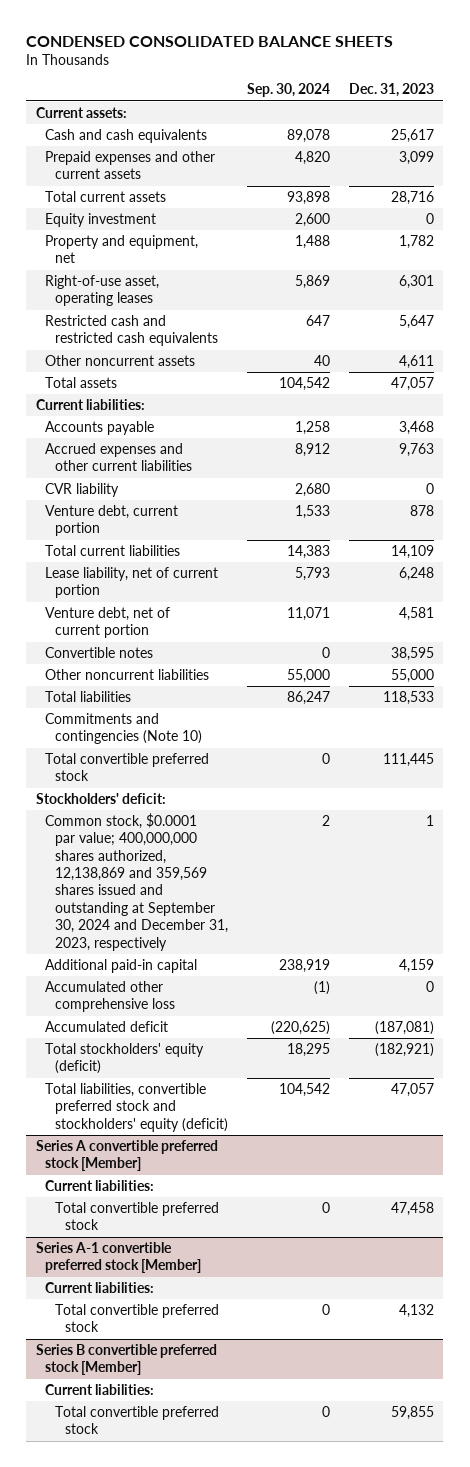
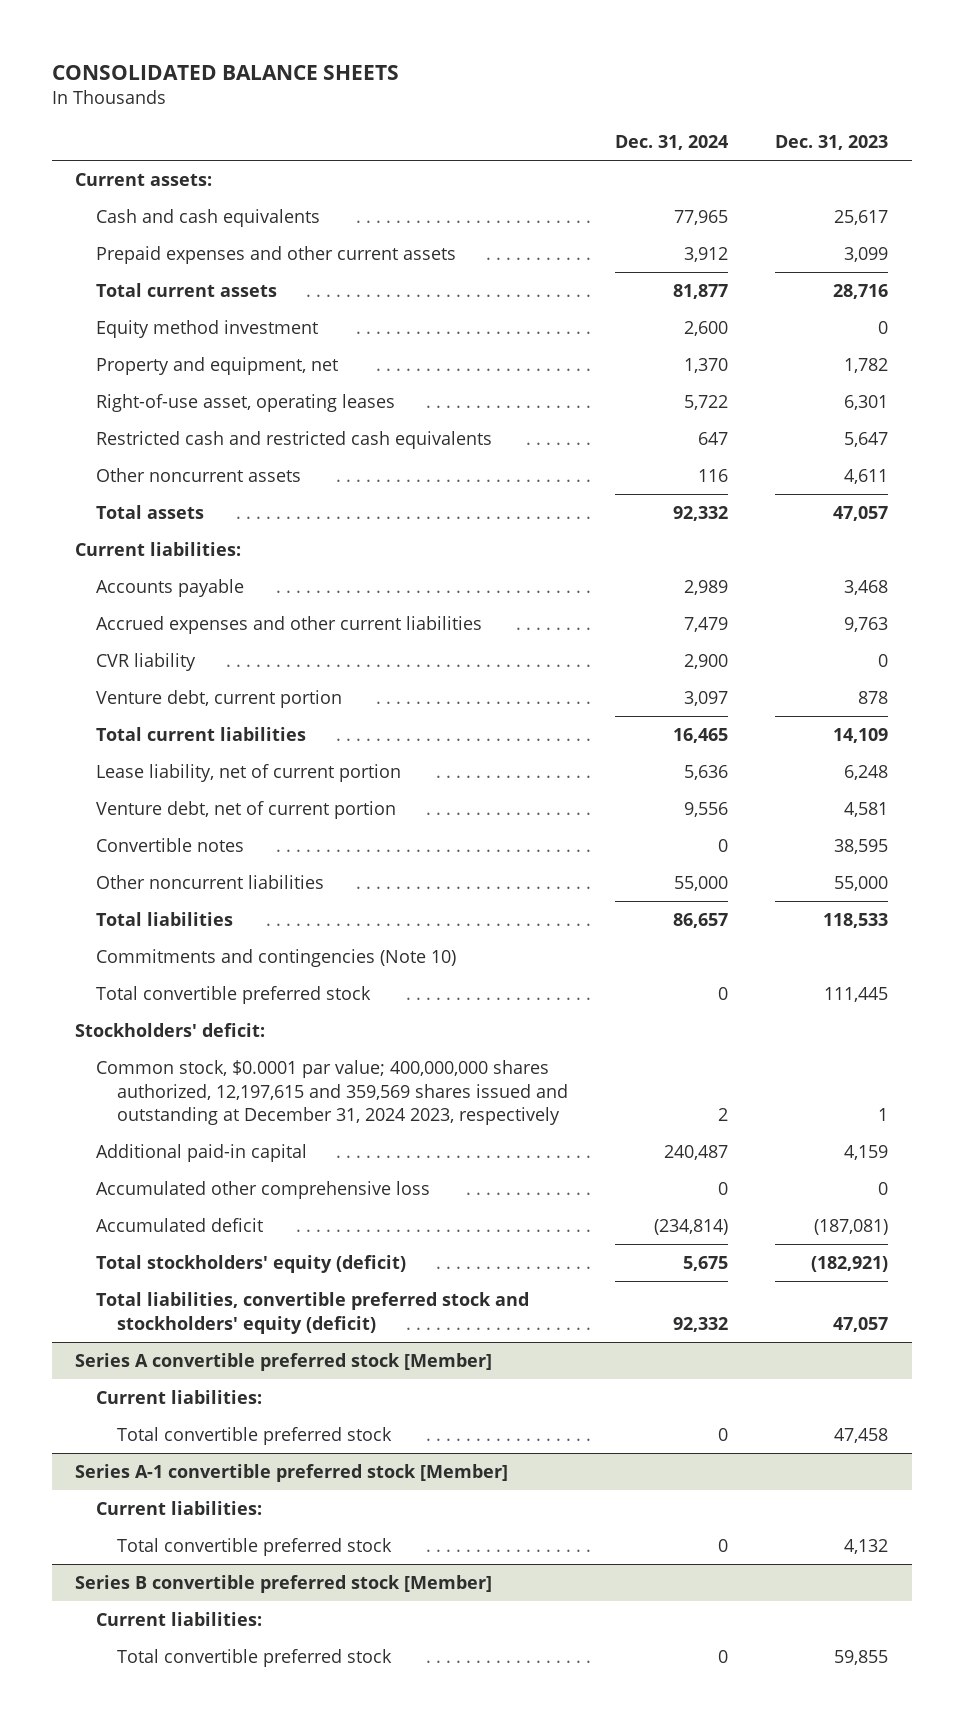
- CONDENSED CONSOLIDATED BALANCE SHEETS
+ CONSOLIDATED BALANCE SHEETS
- | Sep. 30, 2024 | Dec. 31, 2023
+ | Dec. 31, 2024 | Dec. 31, 2023
- Equity investment | 2,600 | 0
+ Equity method investment | 2,600 | 0
- Common stock, $0.0001 par value; 400,000,000 shares authorized, 12,138,869 and 359,569 shares issued and outstanding at September 30, 2024 and December 31, 2023, respectively | 2 | 1
+ Common stock, $0.0001 par value; 400,000,000 shares authorized, 12,197,615 and 359,569 shares issued and outstanding at December 31, 2024 2023, respectively | 2 | 1

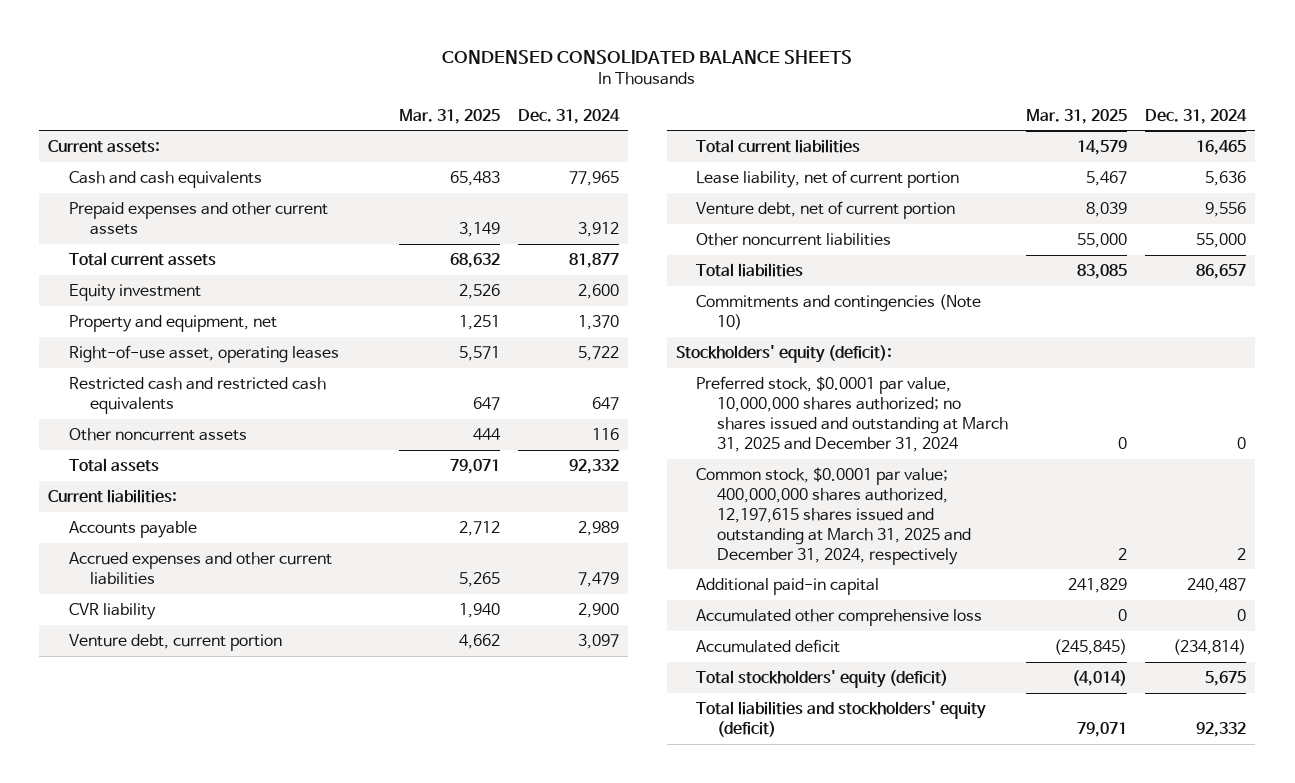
- CONSOLIDATED BALANCE SHEETS
+ CONDENSED CONSOLIDATED BALANCE SHEETS
- | Dec. 31, 2024 | Dec. 31, 2023
+ | Mar. 31, 2025 | Dec. 31, 2024
- Equity method investment | 2,600 | 0
+ Equity investment | 2,526 | 2,600
- Convertible notes | 0 | 38,595
- Total convertible preferred stock | 0 | 111,445
- Stockholders' deficit:
- Common stock, $0.0001 par value; 400,000,000 shares authorized, 12,197,615 and 359,569 shares issued and outstanding at December 31, 2024 2023, respectively | 2 | 1
+ Stockholders' equity (deficit):
+ Preferred stock, $0.0001 par value, 10,000,000 shares authorized; no shares issued and outstanding at March 31, 2025 and December 31, 2024 | 0 | 0
+ Common stock, $0.0001 par value; 400,000,000 shares authorized, 12,197,615 shares issued and outstanding at March 31, 2025 and December 31, 2024, respectively | 2 | 2
- Total liabilities, convertible preferred stock and stockholders' equity (deficit) | 92,332 | 47,057
- Series A convertible preferred stock [Member]
- Current liabilities:
- Total convertible preferred stock | 0 | 47,458
- Series A-1 convertible preferred stock [Member]
- Current liabilities:
- Total convertible preferred stock | 0 | 4,132
- Series B convertible preferred stock [Member]
- Current liabilities:
- Total convertible preferred stock | 0 | 59,855
+ Total liabilities and stockholders' equity (deficit) | 79,071 | 92,332

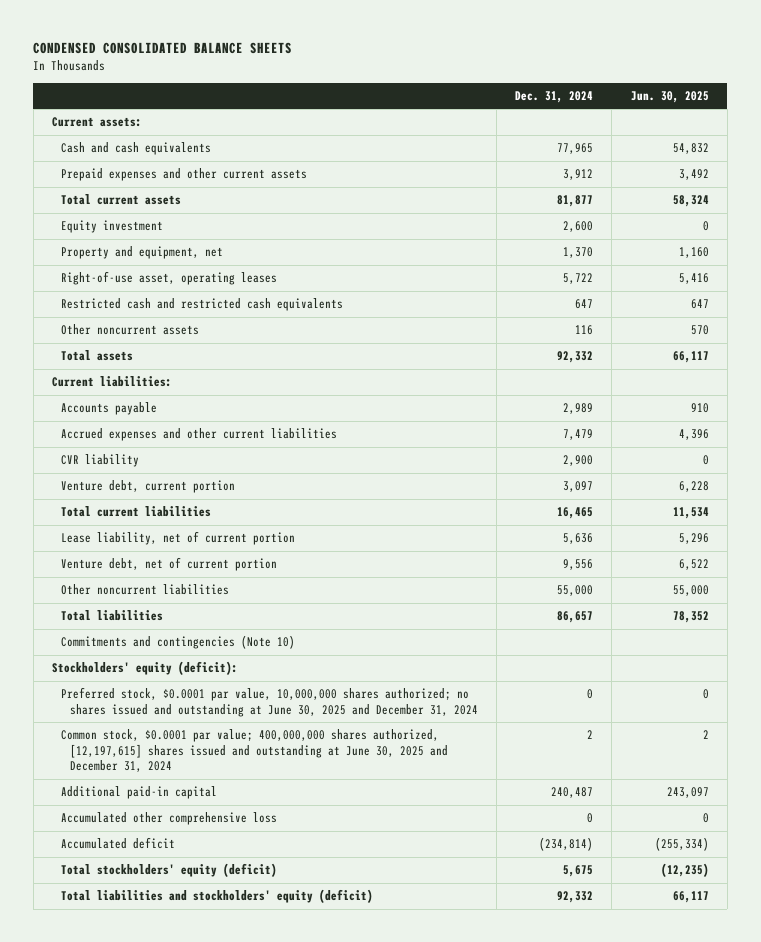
- | Mar. 31, 2025 | Dec. 31, 2024
+ | Dec. 31, 2024 | Jun. 30, 2025
- Preferred stock, $0.0001 par value, 10,000,000 shares authorized; no shares issued and outstanding at March 31, 2025 and December 31, 2024 | 0 | 0
- Common stock, $0.0001 par value; 400,000,000 shares authorized, 12,197,615 shares issued and outstanding at March 31, 2025 and December 31, 2024, respectively | 2 | 2
+ Preferred stock, $0.0001 par value, 10,000,000 shares authorized; no shares issued and outstanding at June 30, 2025 and December 31, 2024 | 0 | 0
+ Common stock, $0.0001 par value; 400,000,000 shares authorized, [12,197,615] shares issued and outstanding at June 30, 2025 and December 31, 2024 | 2 | 2

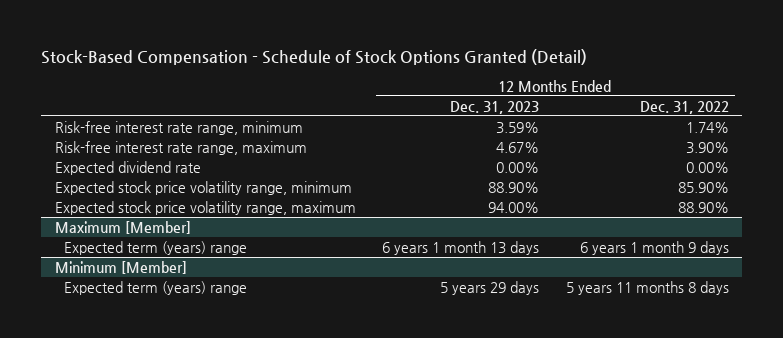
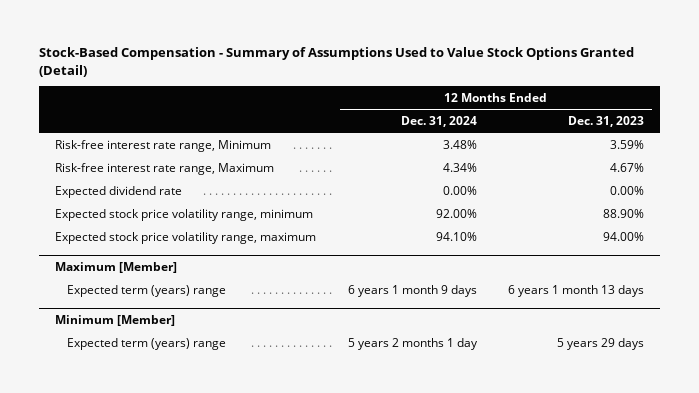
- Stock-Based Compensation - Schedule of Stock Options Granted (Detail)
+ Stock-Based Compensation - Summary of Assumptions Used to Value Stock Options Granted (Detail)
- | 12 Months Ended Dec. 31, 2023 | 12 Months Ended Dec. 31, 2022
+ | 12 Months Ended Dec. 31, 2024 | 12 Months Ended Dec. 31, 2023
- Risk-free interest rate range, minimum | 3.59% | 1.74%
- Risk-free interest rate range, maximum | 4.67% | 3.90%
+ Risk-free interest rate range, Minimum | 3.48% | 3.59%
+ Risk-free interest rate range, Maximum | 4.34% | 4.67%

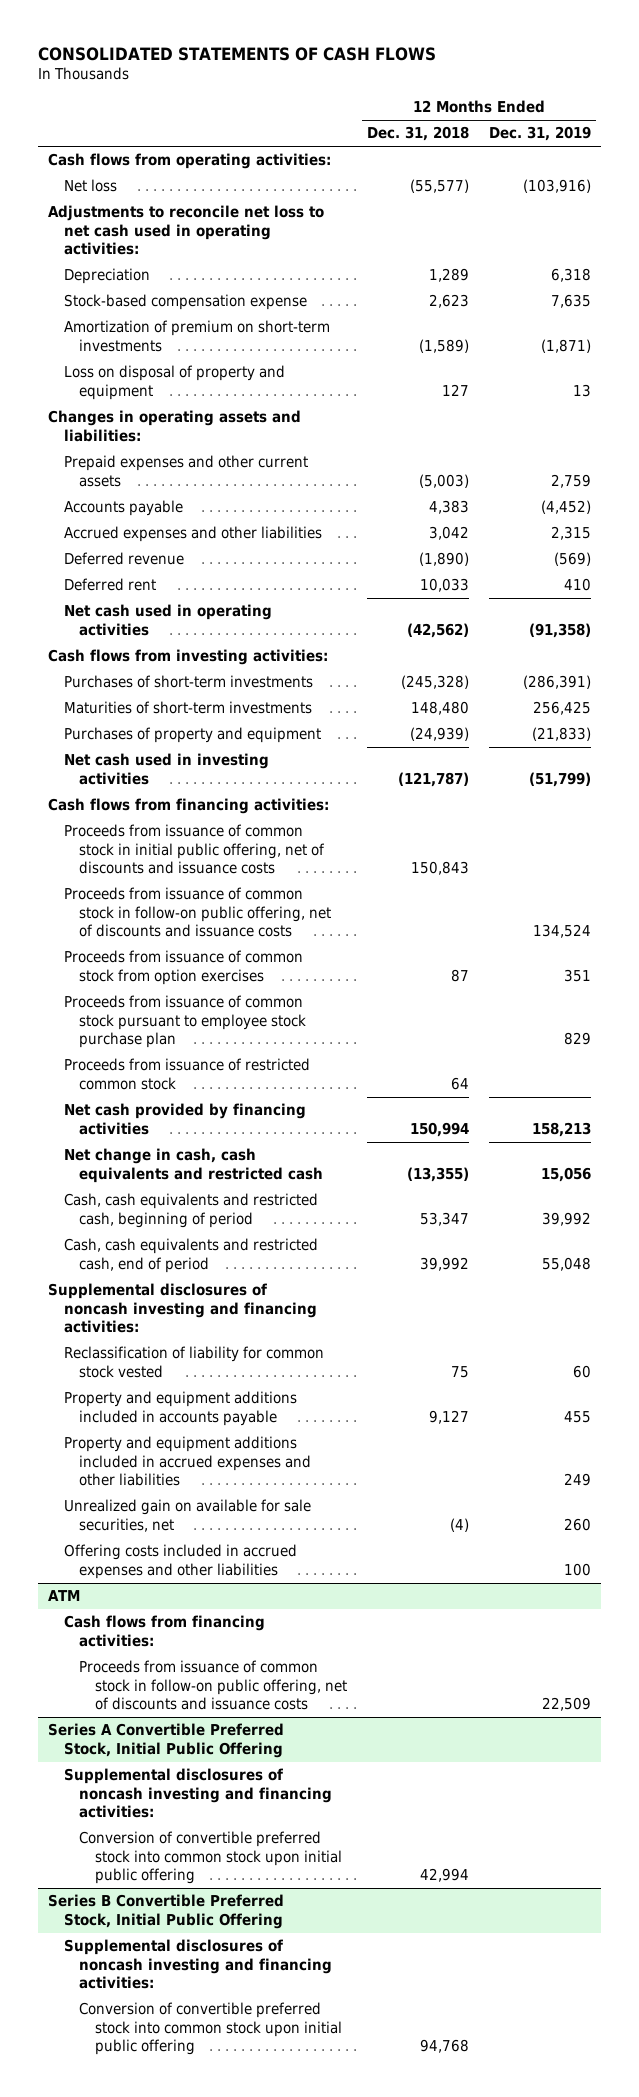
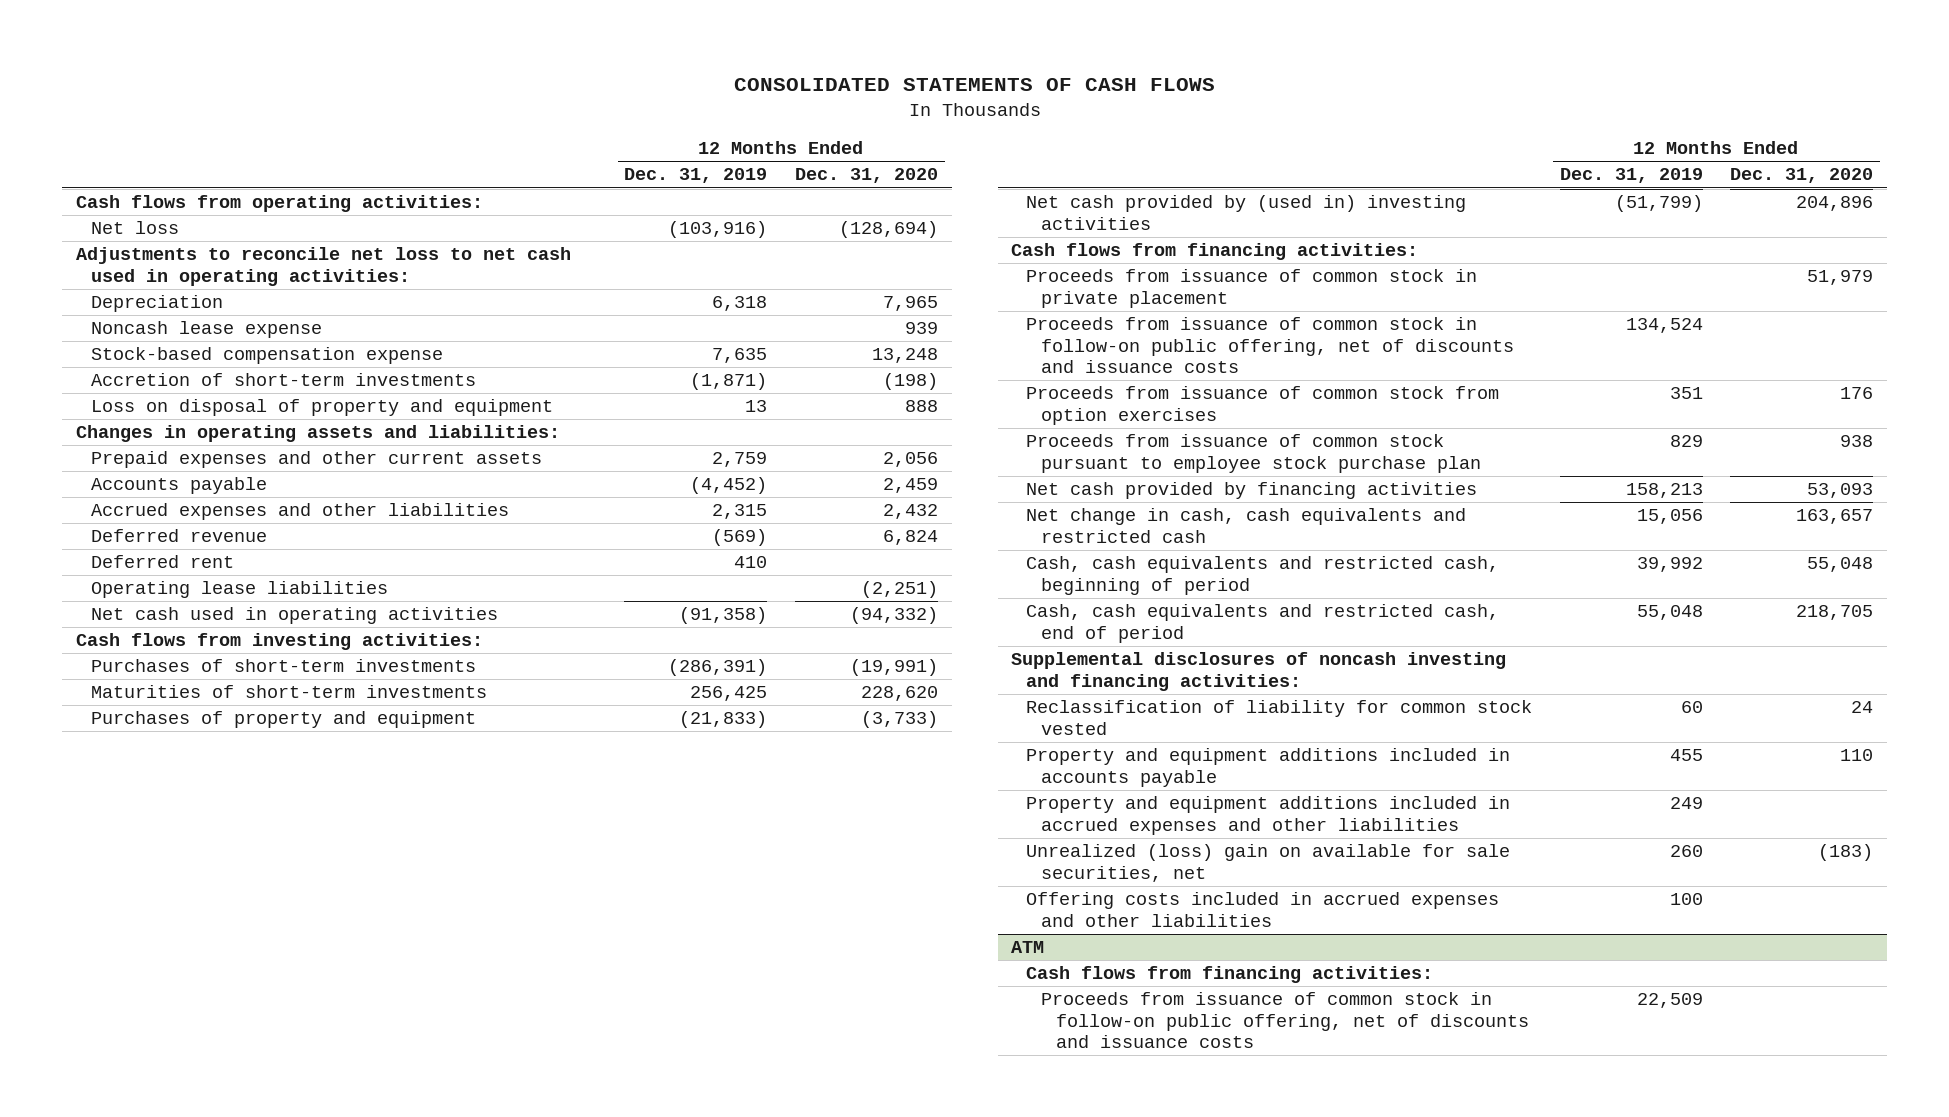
- | 12 Months Ended Dec. 31, 2018 | 12 Months Ended Dec. 31, 2019
+ | 12 Months Ended Dec. 31, 2019 | 12 Months Ended Dec. 31, 2020
+ Noncash lease expense | | 939
- Amortization of premium on short-term investments | (1,589) | (1,871)
+ Accretion of short-term investments | (1,871) | (198)
+ Operating lease liabilities | | (2,251)
- Net cash used in investing activities | (121,787) | (51,799)
+ Net cash provided by (used in) investing activities | (51,799) | 204,896
- Proceeds from issuance of common stock in initial public offering, net of discounts and issuance costs | 150,843 |
+ Proceeds from issuance of common stock in private placement | | 51,979
- Proceeds from issuance of restricted common stock | 64 |
- Unrealized gain on available for sale securities, net | (4) | 260
+ Unrealized (loss) gain on available for sale securities, net | 260 | (183)
- Series A Convertible Preferred Stock, Initial Public Offering
- Supplemental disclosures of noncash investing and financing activities:
- Conversion of convertible preferred stock into common stock upon initial public offering | 42,994 |
- Series B Convertible Preferred Stock, Initial Public Offering
- Supplemental disclosures of noncash investing and financing activities:
- Conversion of convertible preferred stock into common stock upon initial public offering | 94,768 |

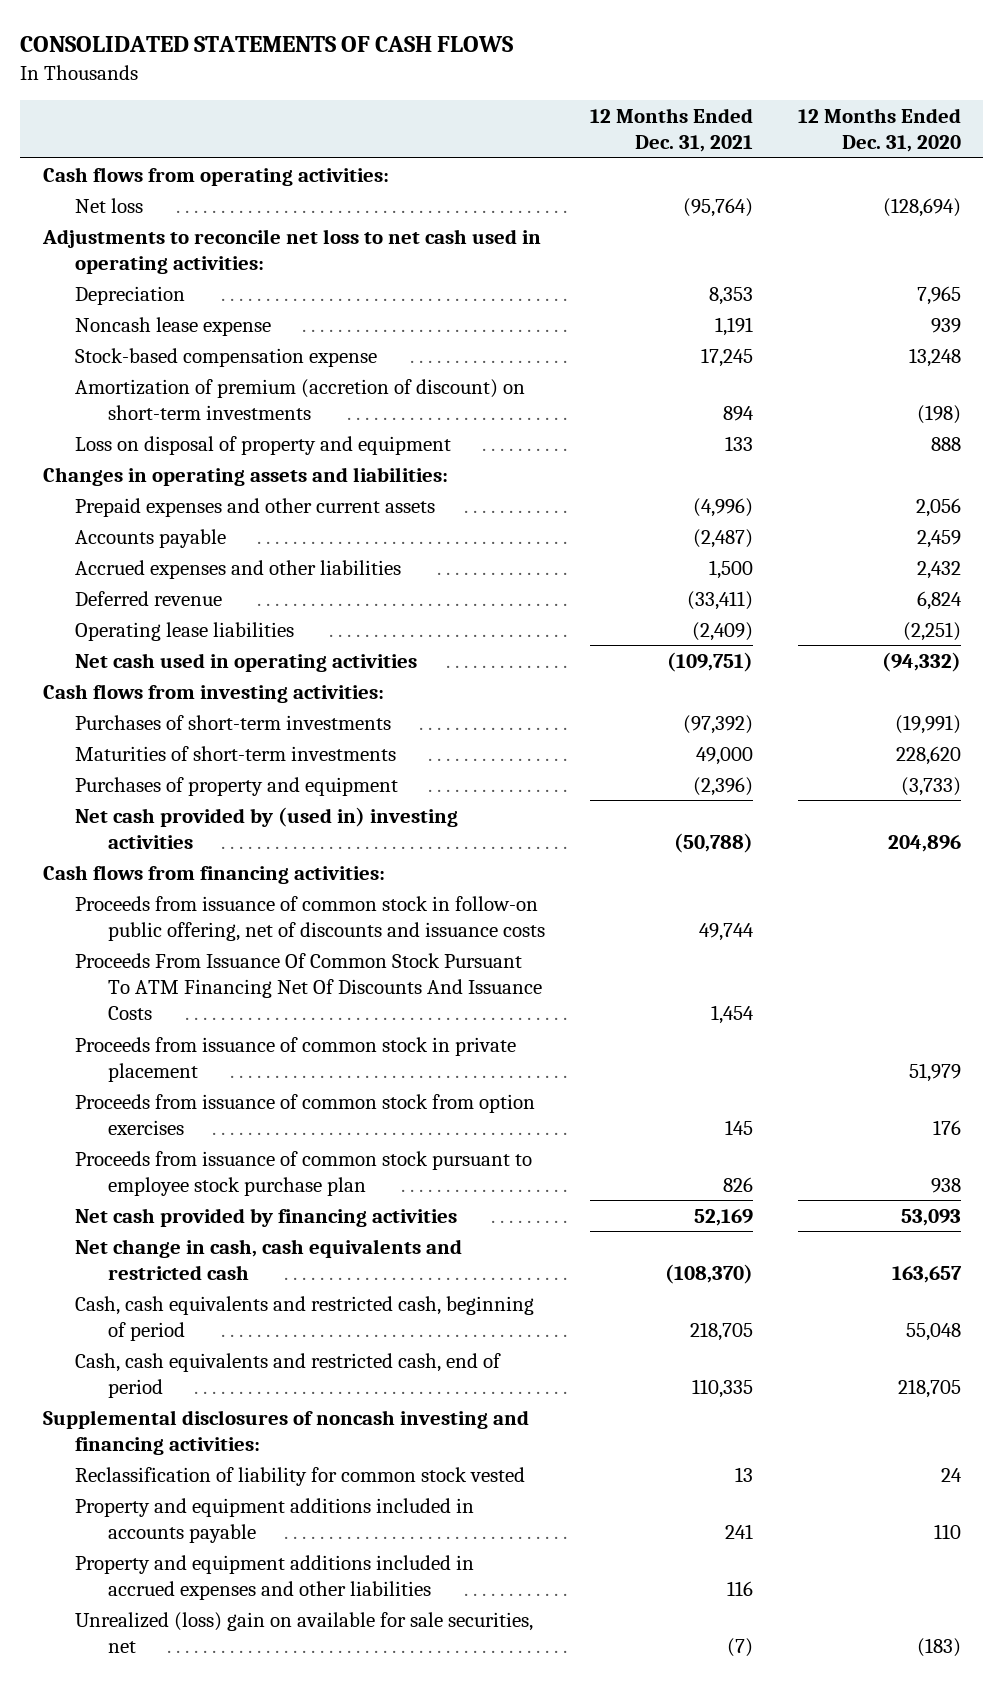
- | 12 Months Ended Dec. 31, 2019 | 12 Months Ended Dec. 31, 2020
+ | 12 Months Ended Dec. 31, 2021 | 12 Months Ended Dec. 31, 2020
- Accretion of short-term investments | (1,871) | (198)
+ Amortization of premium (accretion of discount) on short-term investments | 894 | (198)
- Deferred rent | 410 |
+ Proceeds From Issuance Of Common Stock Pursuant To ATM Financing Net Of Discounts And Issuance Costs | 1,454 |
moved down: Proceeds from issuance of common stock in private placement | | 51,979
- Offering costs included in accrued expenses and other liabilities | 100 |
- ATM
- Cash flows from financing activities:
- Proceeds from issuance of common stock in follow-on public offering, net of discounts and issuance costs | 22,509 |

